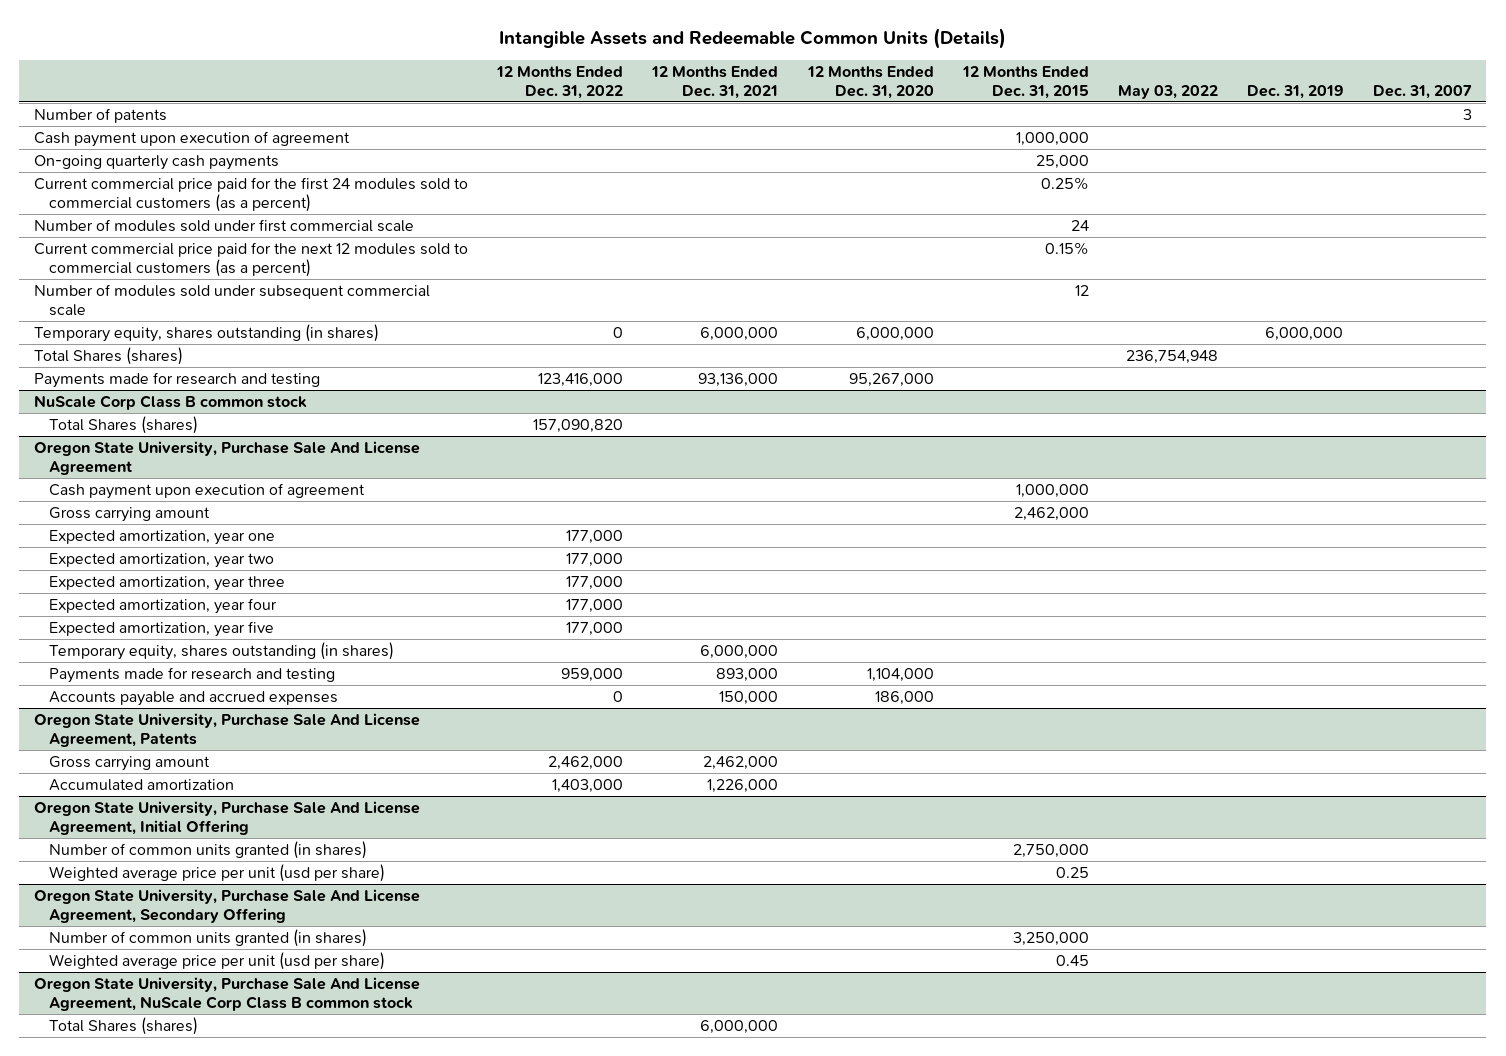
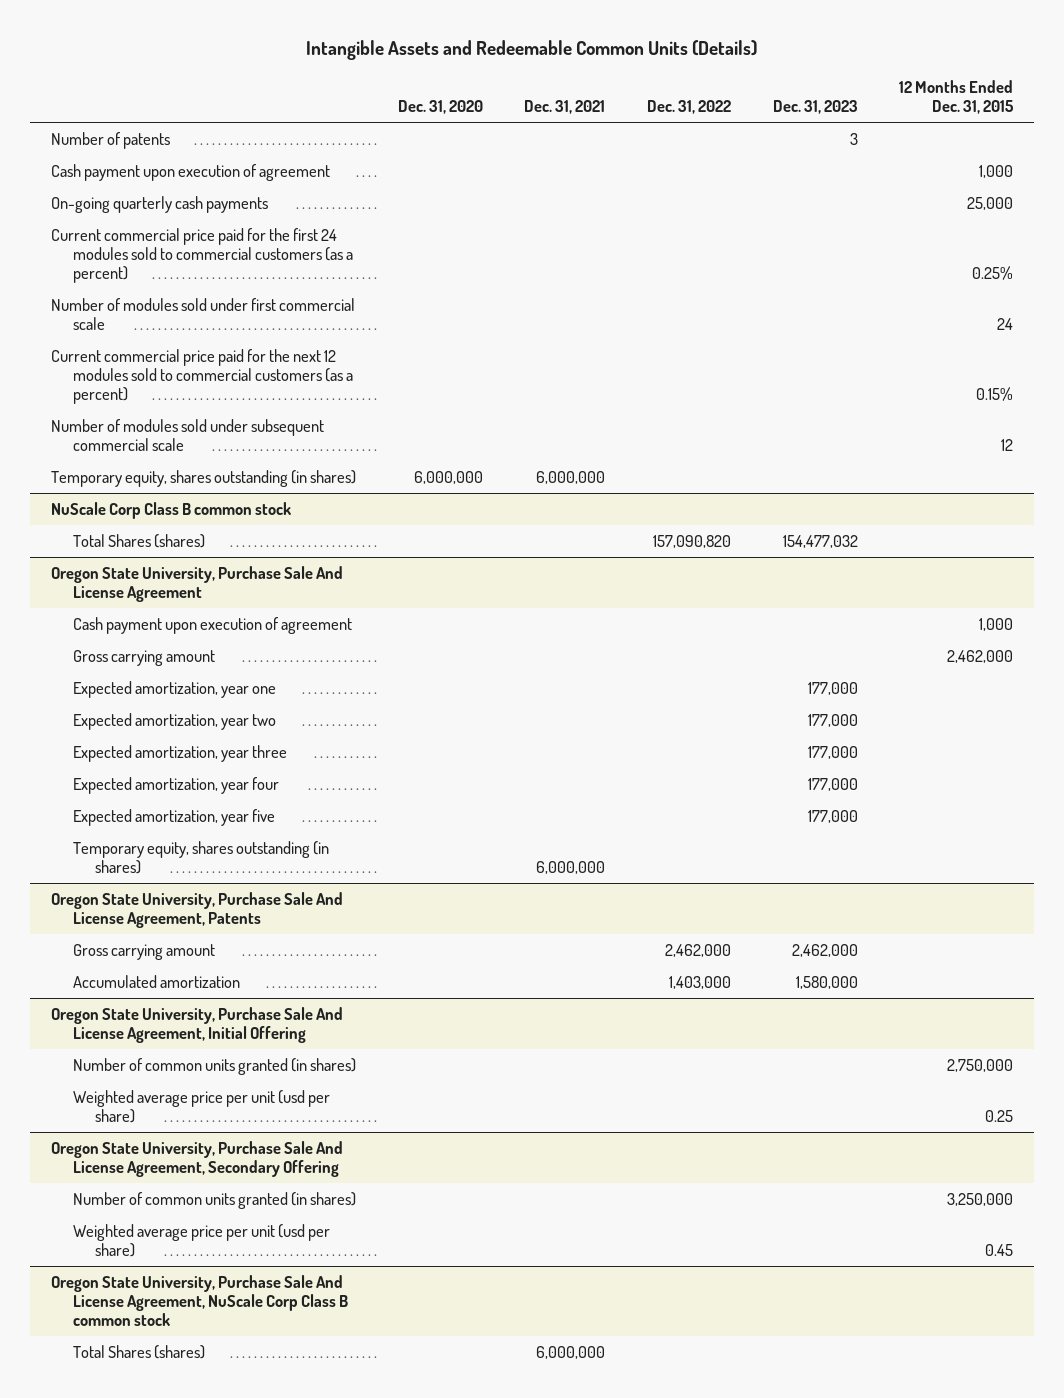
- | 12 Months Ended Dec. 31, 2022 | 12 Months Ended Dec. 31, 2021 | 12 Months Ended Dec. 31, 2020 | 12 Months Ended Dec. 31, 2015 | May 03, 2022 | Dec. 31, 2019 | Dec. 31, 2007
+ | Dec. 31, 2020 | Dec. 31, 2021 | Dec. 31, 2022 | Dec. 31, 2023 | 12 Months Ended Dec. 31, 2015
- Cash payment upon execution of agreement | | | | 1,000,000 | | |
+ Cash payment upon execution of agreement | | | | | 1,000
- Total Shares (shares) | | | | | 236,754,948 | |
- Payments made for research and testing | 123,416,000 | 93,136,000 | 95,267,000 | | | |
@ Oregon State University, Purchase Sale And License Agreement
- Cash payment upon execution of agreement | | | | 1,000,000 | | |
+ Cash payment upon execution of agreement | | | | | 1,000
- Payments made for research and testing | 959,000 | 893,000 | 1,104,000 | | | |
- Accounts payable and accrued expenses | 0 | 150,000 | 186,000 | | | |

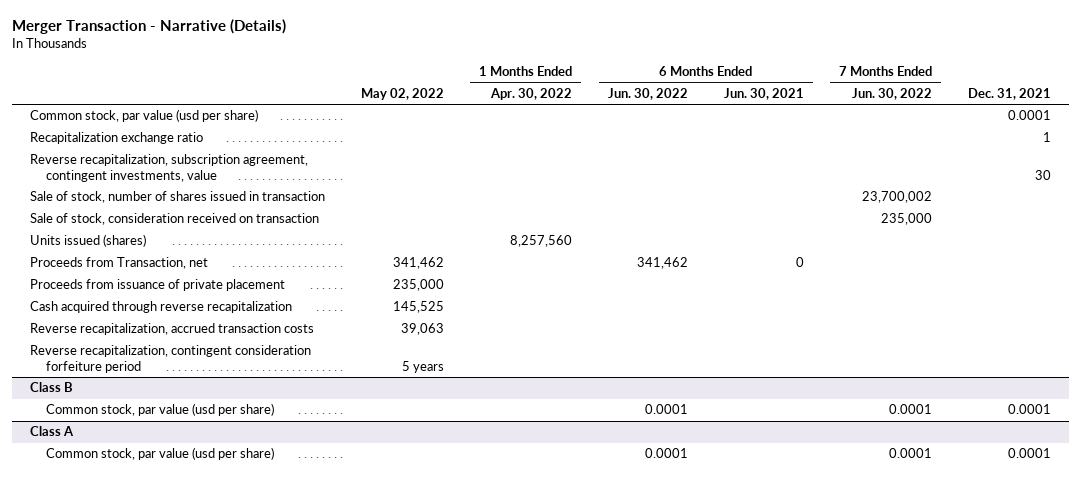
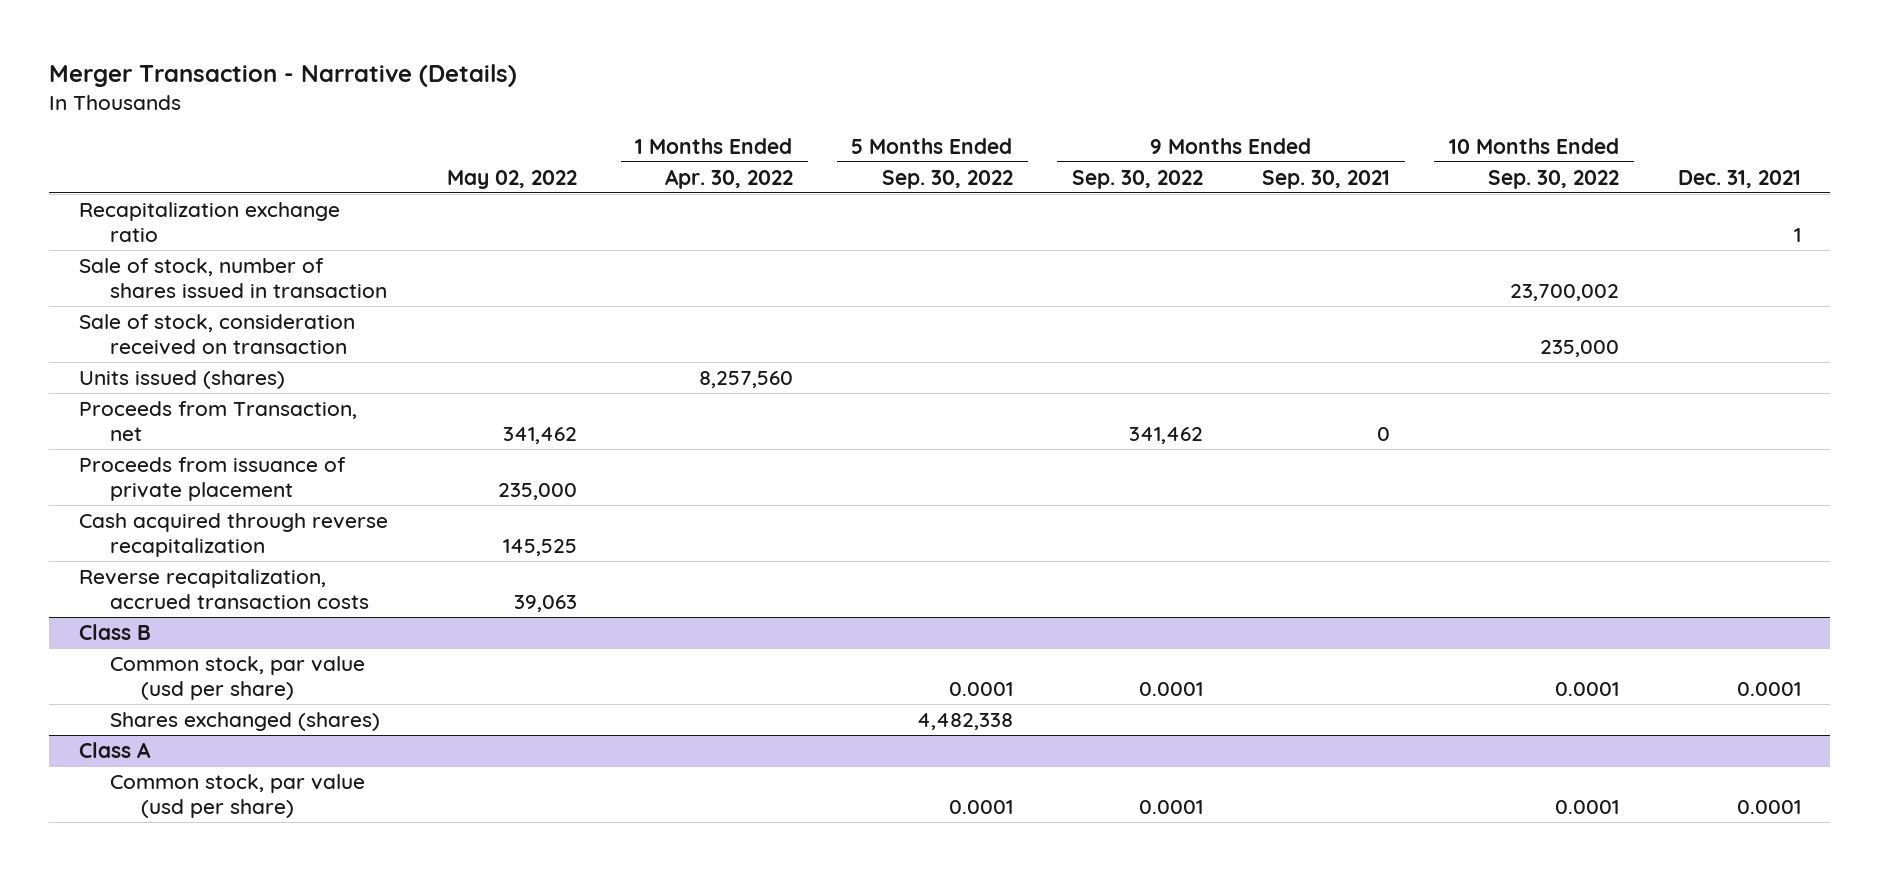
- | May 02, 2022 | 1 Months Ended Apr. 30, 2022 | 6 Months Ended Jun. 30, 2022 | 6 Months Ended Jun. 30, 2021 | 7 Months Ended Jun. 30, 2022 | Dec. 31, 2021
+ | May 02, 2022 | 1 Months Ended Apr. 30, 2022 | 5 Months Ended Sep. 30, 2022 | 9 Months Ended Sep. 30, 2022 | 9 Months Ended Sep. 30, 2021 | 10 Months Ended Sep. 30, 2022 | Dec. 31, 2021
- Common stock, par value (usd per share) | | | | | | 0.0001
- Reverse recapitalization, subscription agreement, contingent investments, value | | | | | | 30
- Reverse recapitalization, contingent consideration forfeiture period | 5 years | | | | |
@ Class B
+ Shares exchanged (shares) | | | 4,482,338 | | | |

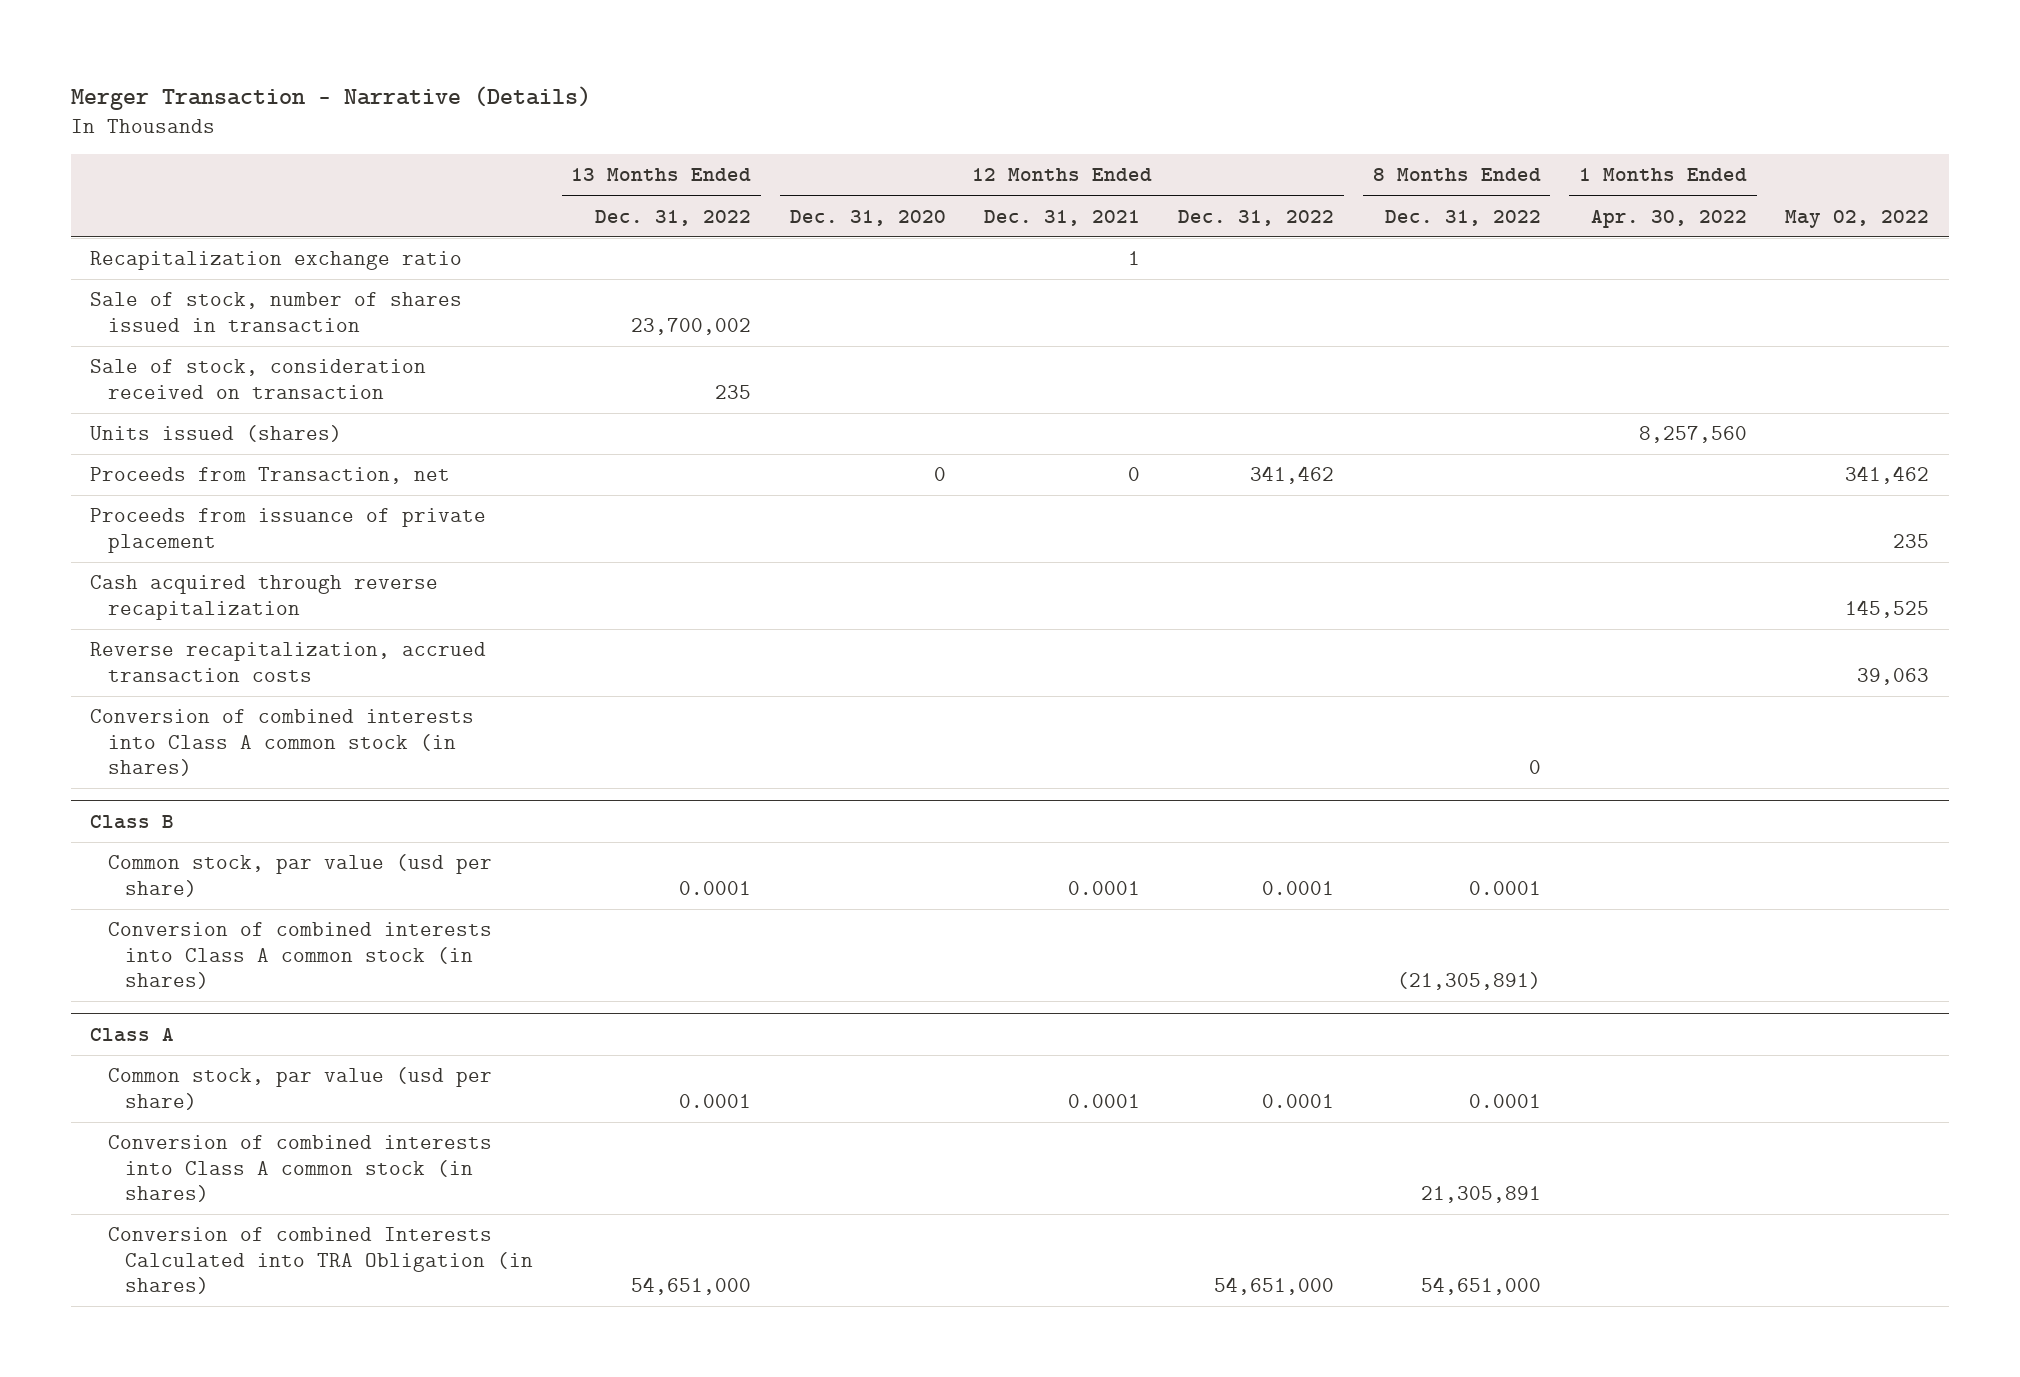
- | May 02, 2022 | 1 Months Ended Apr. 30, 2022 | 5 Months Ended Sep. 30, 2022 | 9 Months Ended Sep. 30, 2022 | 9 Months Ended Sep. 30, 2021 | 10 Months Ended Sep. 30, 2022 | Dec. 31, 2021
+ | 13 Months Ended Dec. 31, 2022 | 12 Months Ended Dec. 31, 2020 | 12 Months Ended Dec. 31, 2021 | 12 Months Ended Dec. 31, 2022 | 8 Months Ended Dec. 31, 2022 | 1 Months Ended Apr. 30, 2022 | May 02, 2022
- Proceeds from issuance of private placement | 235,000 | | | | | |
+ Proceeds from issuance of private placement | | | | | | | 235
+ Conversion of combined interests into Class A common stock (in shares) | | | | | 0 | |
@ Class B
- Shares exchanged (shares) | | | 4,482,338 | | | |
+ Conversion of combined interests into Class A common stock (in shares) | | | | | (21,305,891) | |
@ Class A
+ Conversion of combined interests into Class A common stock (in shares) | | | | | 21,305,891 | |
+ Conversion of combined Interests Calculated into TRA Obligation (in shares) | 54,651,000 | | | 54,651,000 | 54,651,000 | |

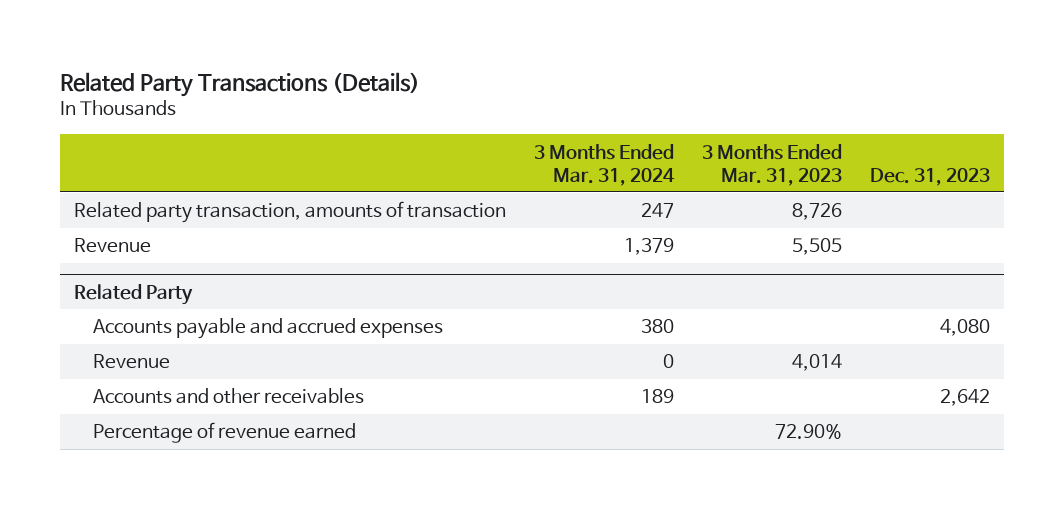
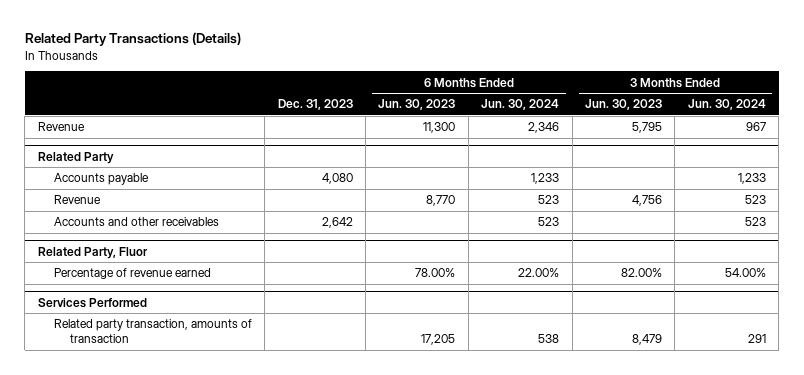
- | 3 Months Ended Mar. 31, 2024 | 3 Months Ended Mar. 31, 2023 | Dec. 31, 2023
+ | Dec. 31, 2023 | 6 Months Ended Jun. 30, 2023 | 6 Months Ended Jun. 30, 2024 | 3 Months Ended Jun. 30, 2023 | 3 Months Ended Jun. 30, 2024
- Related party transaction, amounts of transaction | 247 | 8,726 |
@ Related Party
- Accounts payable and accrued expenses | 380 | | 4,080
+ Accounts payable | 4,080 | | 1,233 | | 1,233
- Percentage of revenue earned | | 72.90% |
+ Related Party, Fluor
+ Percentage of revenue earned | | 78.00% | 22.00% | 82.00% | 54.00%
+ Services Performed
+ Related party transaction, amounts of transaction | | 17,205 | 538 | 8,479 | 291

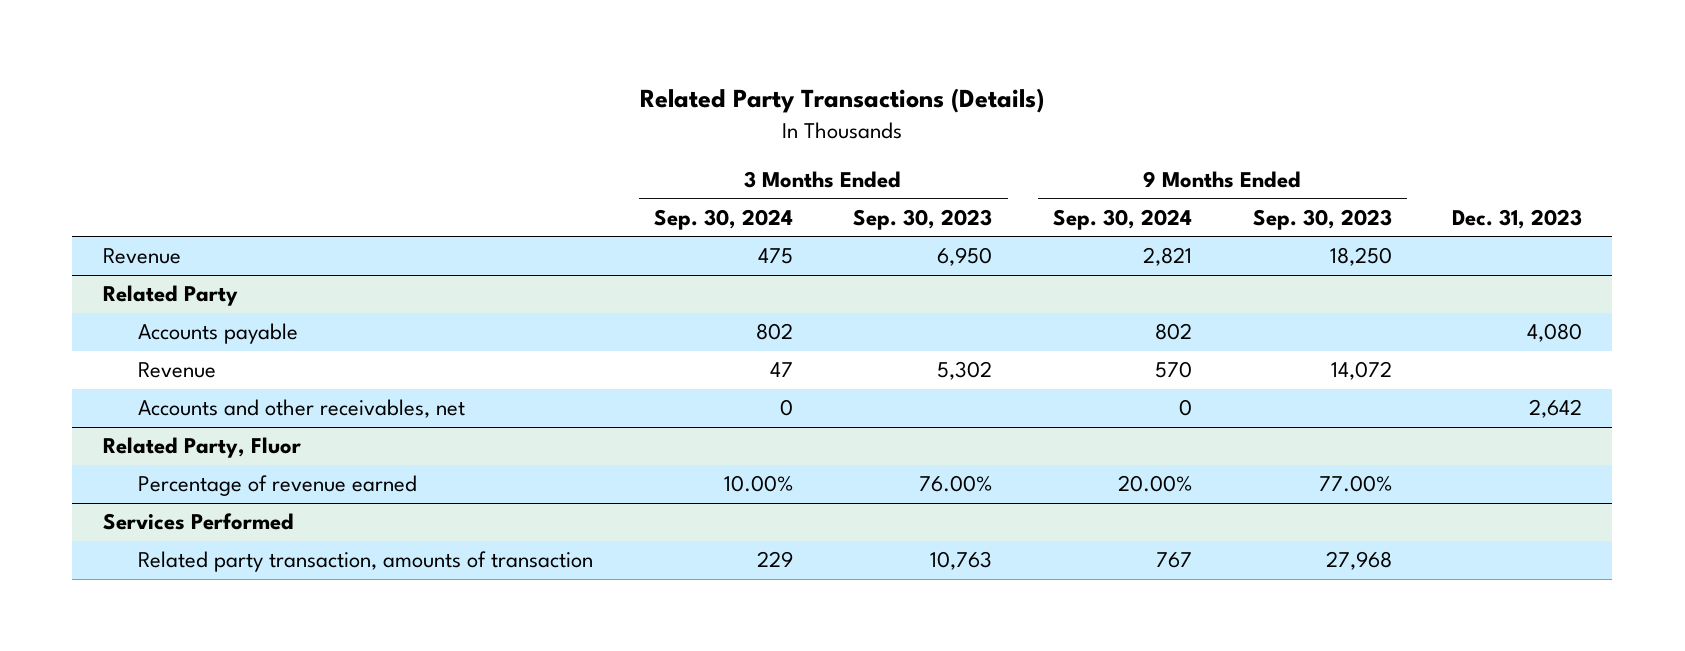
- | Dec. 31, 2023 | 6 Months Ended Jun. 30, 2023 | 6 Months Ended Jun. 30, 2024 | 3 Months Ended Jun. 30, 2023 | 3 Months Ended Jun. 30, 2024
+ | 3 Months Ended Sep. 30, 2024 | 3 Months Ended Sep. 30, 2023 | 9 Months Ended Sep. 30, 2024 | 9 Months Ended Sep. 30, 2023 | Dec. 31, 2023
@ Related Party
- Accounts and other receivables | 2,642 | | 523 | | 523
+ Accounts and other receivables, net | 0 | | 0 | | 2,642

